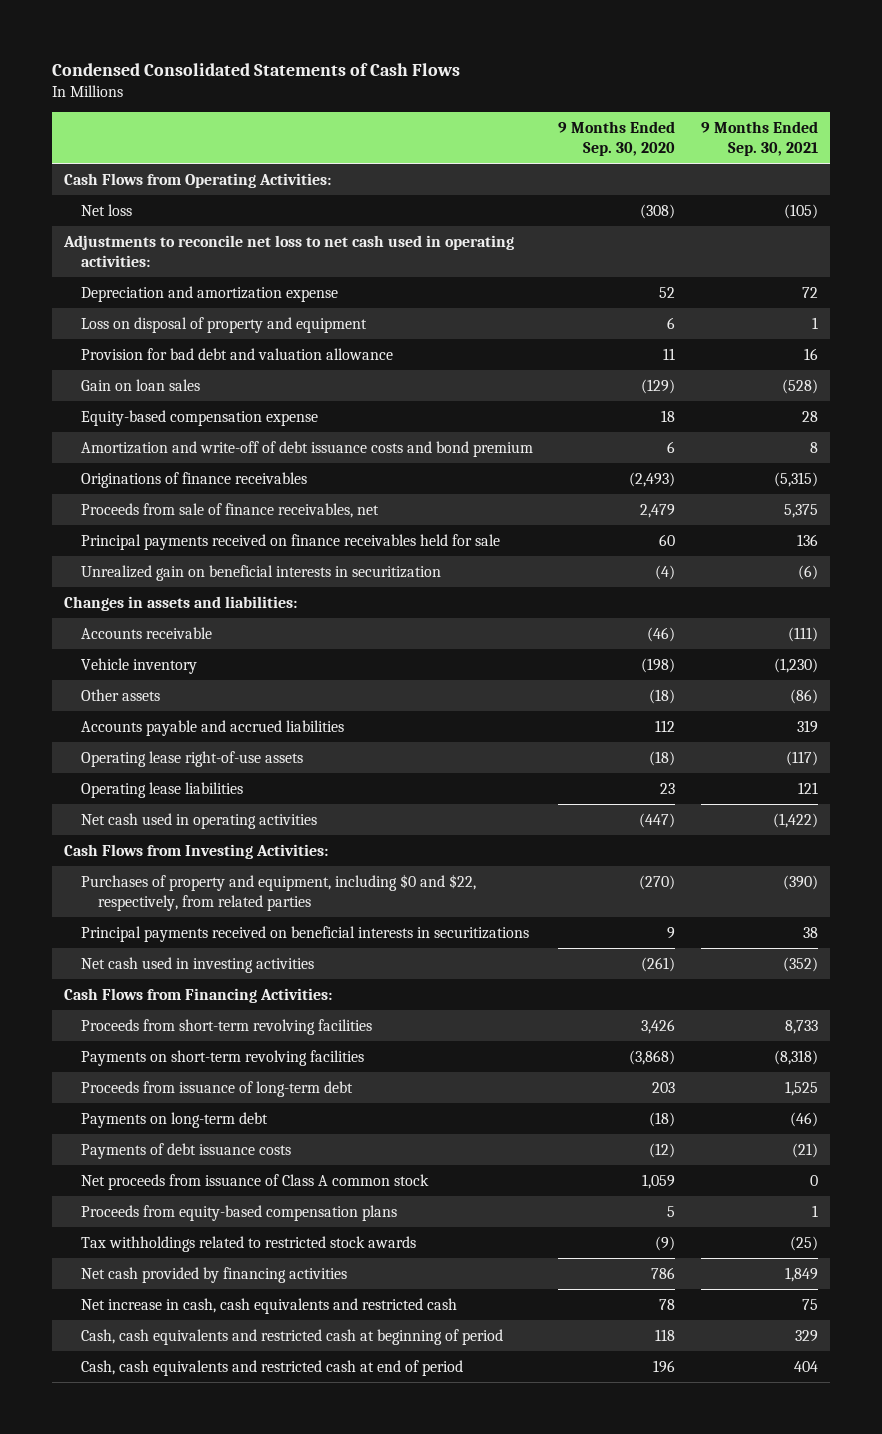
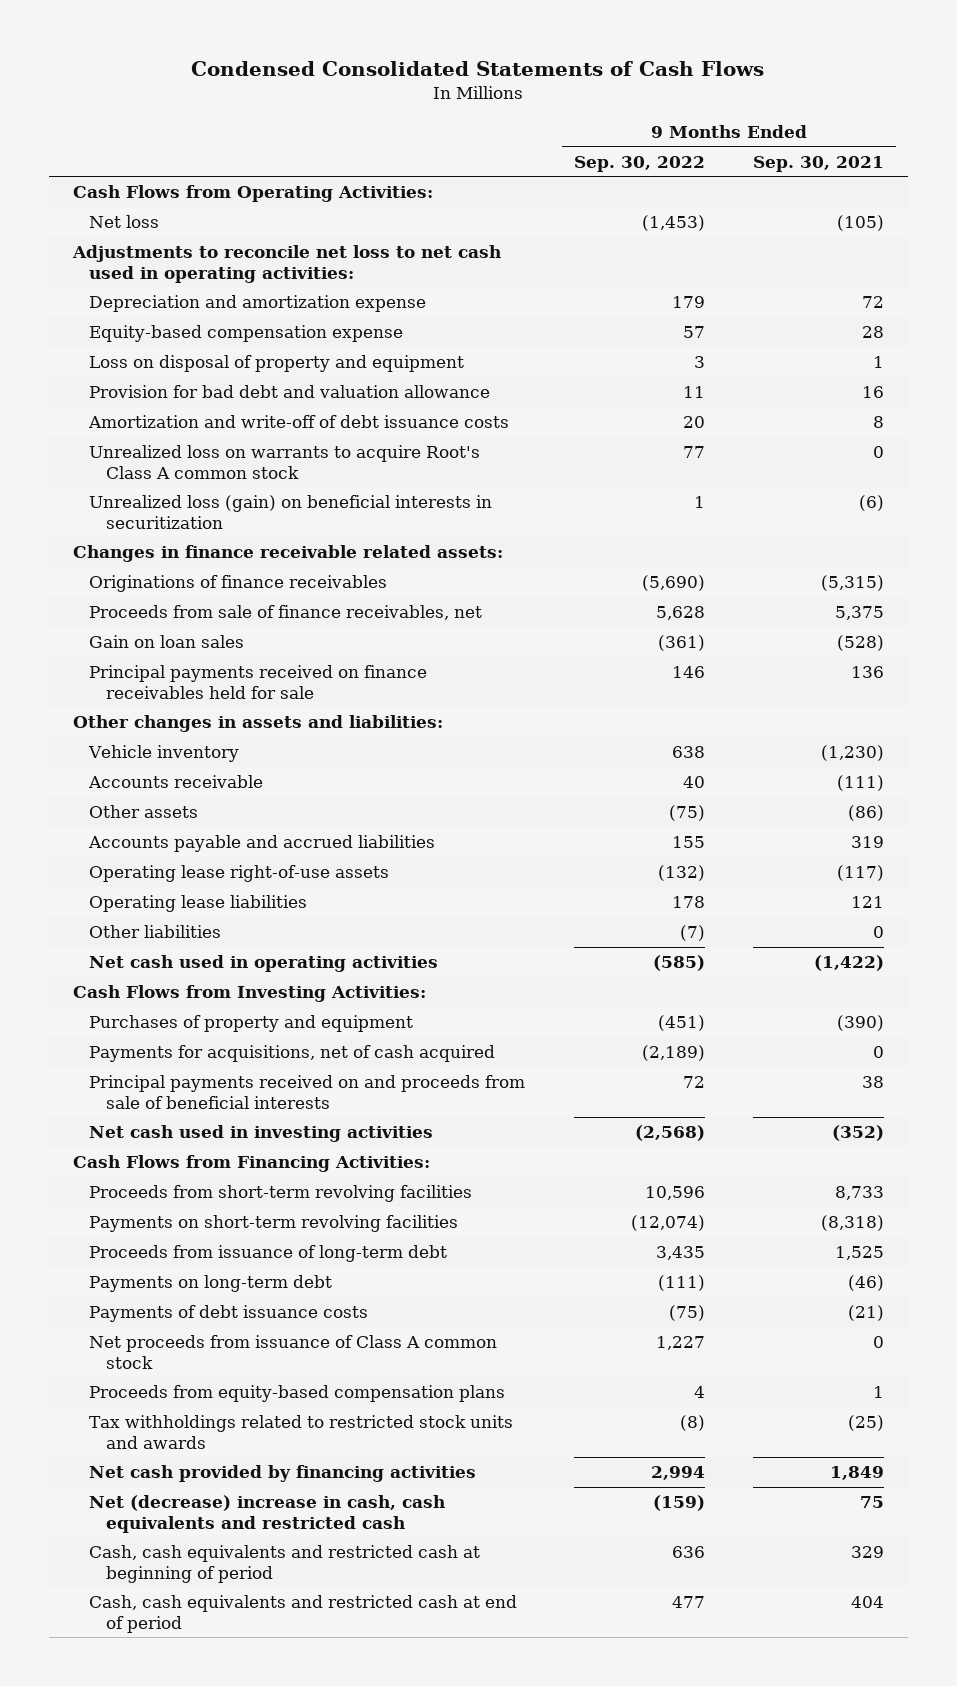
- | 9 Months Ended Sep. 30, 2020 | 9 Months Ended Sep. 30, 2021
+ | 9 Months Ended Sep. 30, 2022 | 9 Months Ended Sep. 30, 2021
moved up: Equity-based compensation expense | 57 | 28
- Amortization and write-off of debt issuance costs and bond premium | 6 | 8
+ Amortization and write-off of debt issuance costs | 20 | 8
+ Unrealized loss on warrants to acquire Root's Class A common stock | 77 | 0
+ Unrealized loss (gain) on beneficial interests in securitization | 1 | (6)
+ Changes in finance receivable related assets:
moved down: Gain on loan sales | (361) | (528)
- Unrealized gain on beneficial interests in securitization | (4) | (6)
- Changes in assets and liabilities:
+ Other changes in assets and liabilities:
moved down: Accounts receivable | 40 | (111)
+ Other liabilities | (7) | 0
- Purchases of property and equipment, including $0 and $22, respectively, from related parties | (270) | (390)
- Principal payments received on beneficial interests in securitizations | 9 | 38
+ Purchases of property and equipment | (451) | (390)
+ Payments for acquisitions, net of cash acquired | (2,189) | 0
+ Principal payments received on and proceeds from sale of beneficial interests | 72 | 38
- Tax withholdings related to restricted stock awards | (9) | (25)
+ Tax withholdings related to restricted stock units and awards | (8) | (25)
- Net increase in cash, cash equivalents and restricted cash | 78 | 75
+ Net (decrease) increase in cash, cash equivalents and restricted cash | (159) | 75

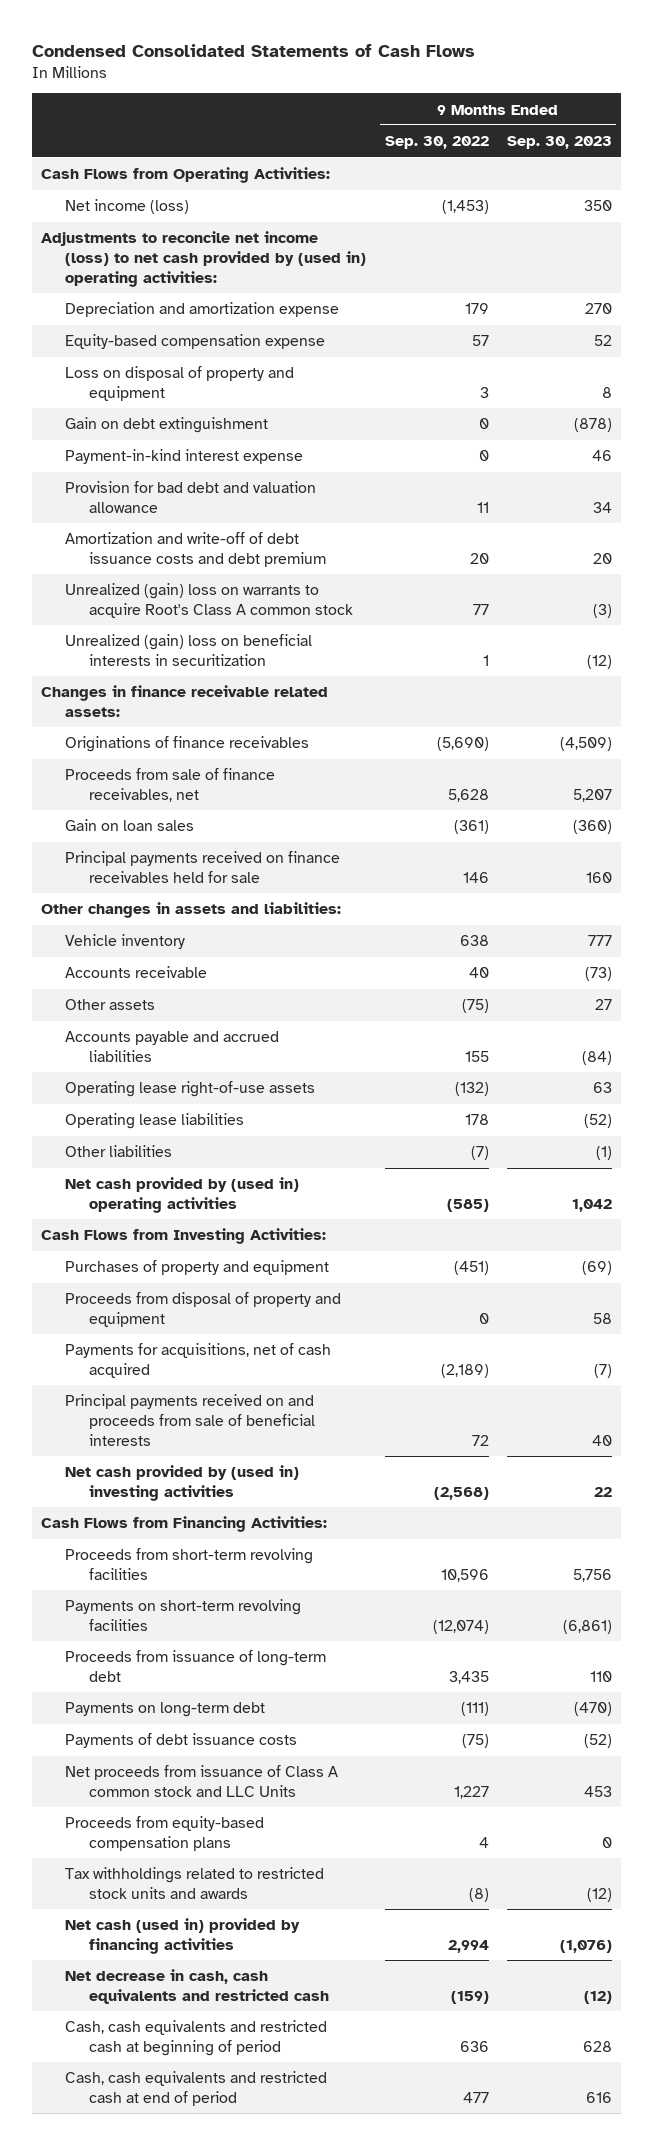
- | 9 Months Ended Sep. 30, 2022 | 9 Months Ended Sep. 30, 2021
+ | 9 Months Ended Sep. 30, 2022 | 9 Months Ended Sep. 30, 2023
- Net loss | (1,453) | (105)
- Adjustments to reconcile net loss to net cash used in operating activities:
+ Net income (loss) | (1,453) | 350
+ Adjustments to reconcile net income (loss) to net cash provided by (used in) operating activities:
+ Gain on debt extinguishment | 0 | (878)
+ Payment-in-kind interest expense | 0 | 46
- Amortization and write-off of debt issuance costs | 20 | 8
- Unrealized loss on warrants to acquire Root's Class A common stock | 77 | 0
- Unrealized loss (gain) on beneficial interests in securitization | 1 | (6)
+ Amortization and write-off of debt issuance costs and debt premium | 20 | 20
+ Unrealized (gain) loss on warrants to acquire Root's Class A common stock | 77 | (3)
+ Unrealized (gain) loss on beneficial interests in securitization | 1 | (12)
- Net cash used in operating activities | (585) | (1,422)
+ Net cash provided by (used in) operating activities | (585) | 1,042
+ Proceeds from disposal of property and equipment | 0 | 58
- Net cash used in investing activities | (2,568) | (352)
+ Net cash provided by (used in) investing activities | (2,568) | 22
- Net proceeds from issuance of Class A common stock | 1,227 | 0
+ Net proceeds from issuance of Class A common stock and LLC Units | 1,227 | 453
- Net cash provided by financing activities | 2,994 | 1,849
- Net (decrease) increase in cash, cash equivalents and restricted cash | (159) | 75
+ Net cash (used in) provided by financing activities | 2,994 | (1,076)
+ Net decrease in cash, cash equivalents and restricted cash | (159) | (12)

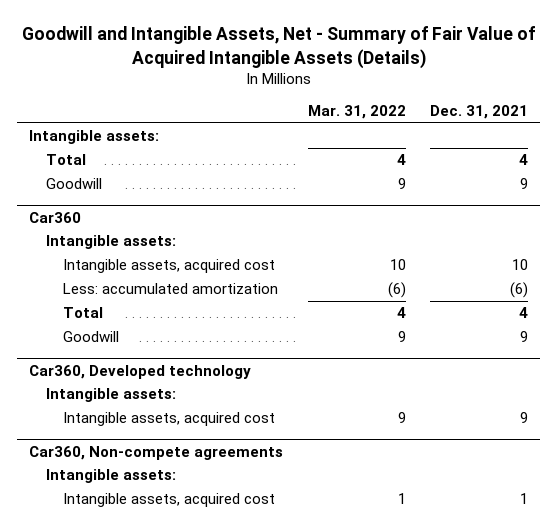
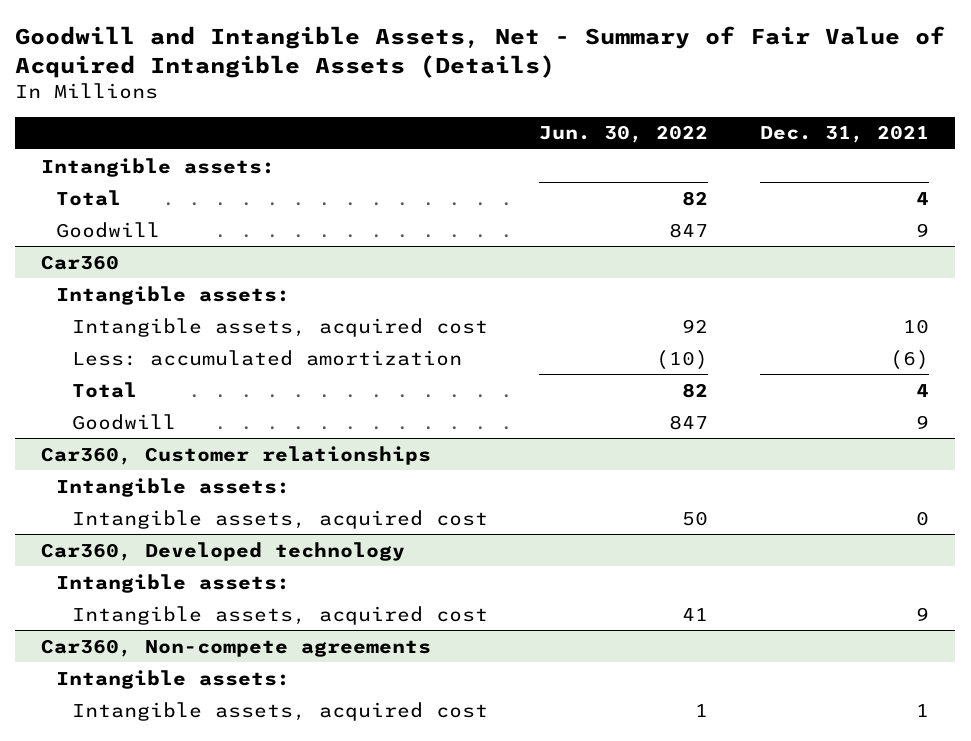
- | Mar. 31, 2022 | Dec. 31, 2021
+ | Jun. 30, 2022 | Dec. 31, 2021
+ Car360, Customer relationships
+ Intangible assets:
+ Intangible assets, acquired cost | 50 | 0

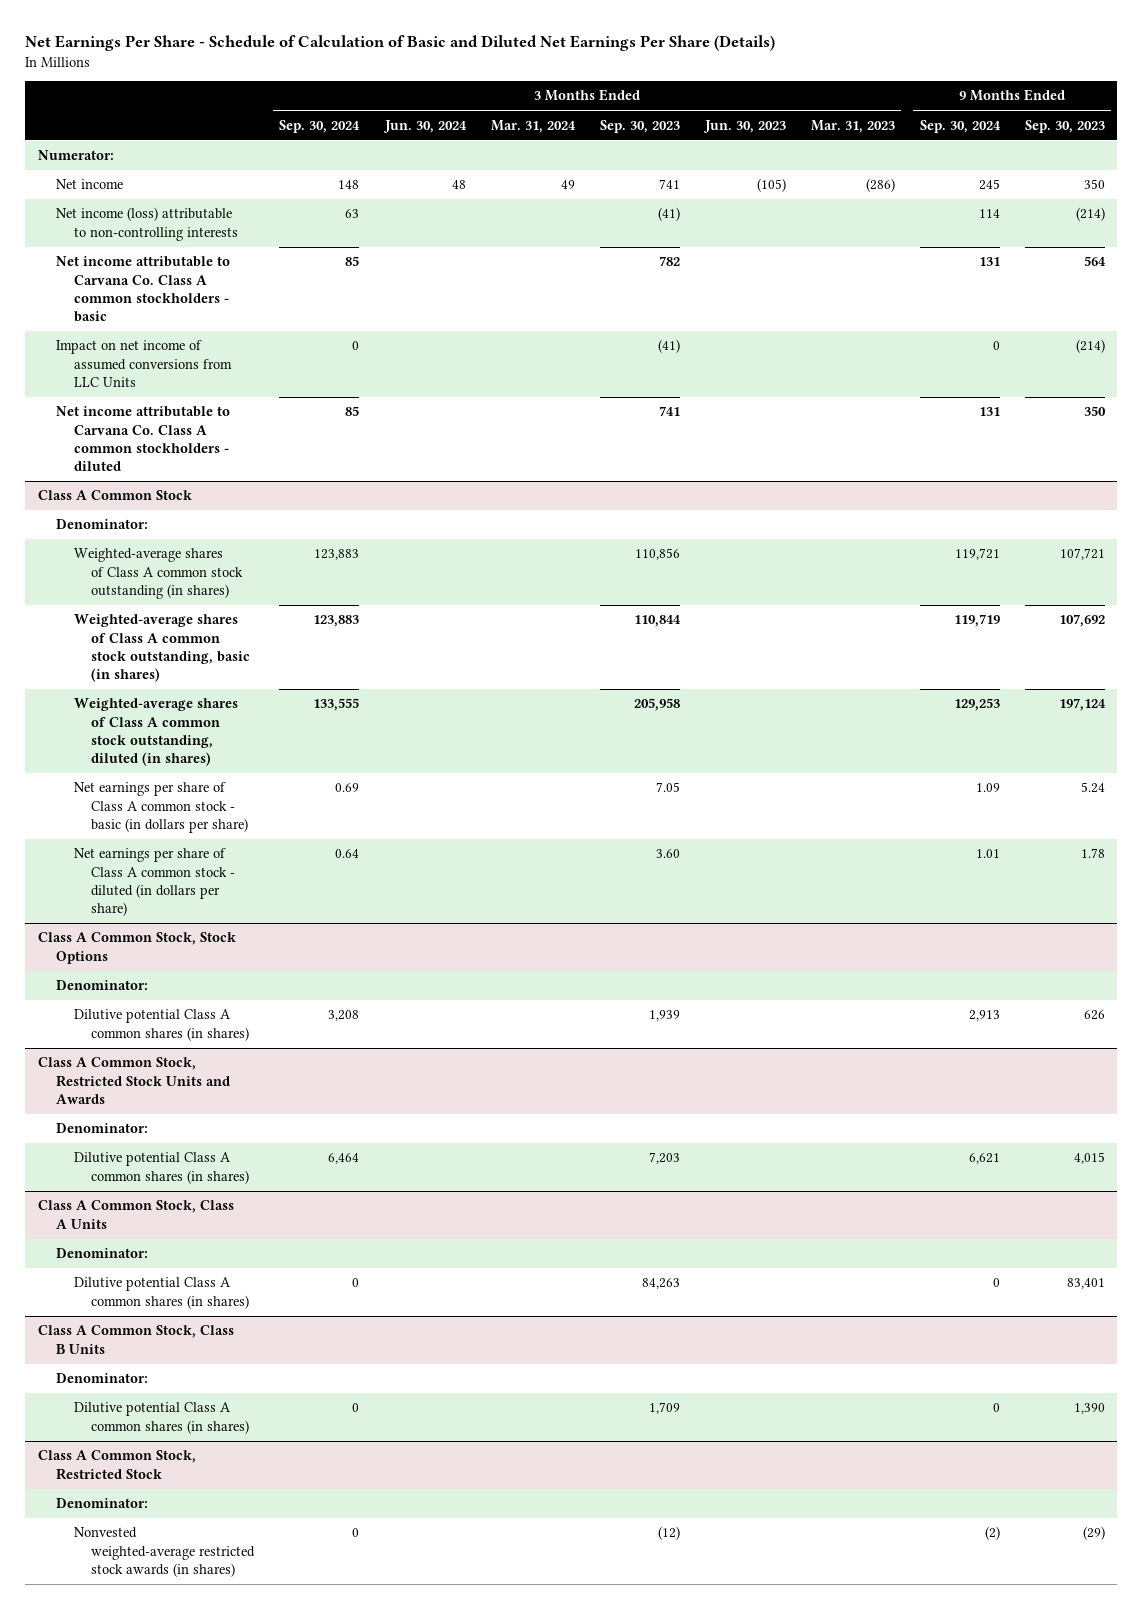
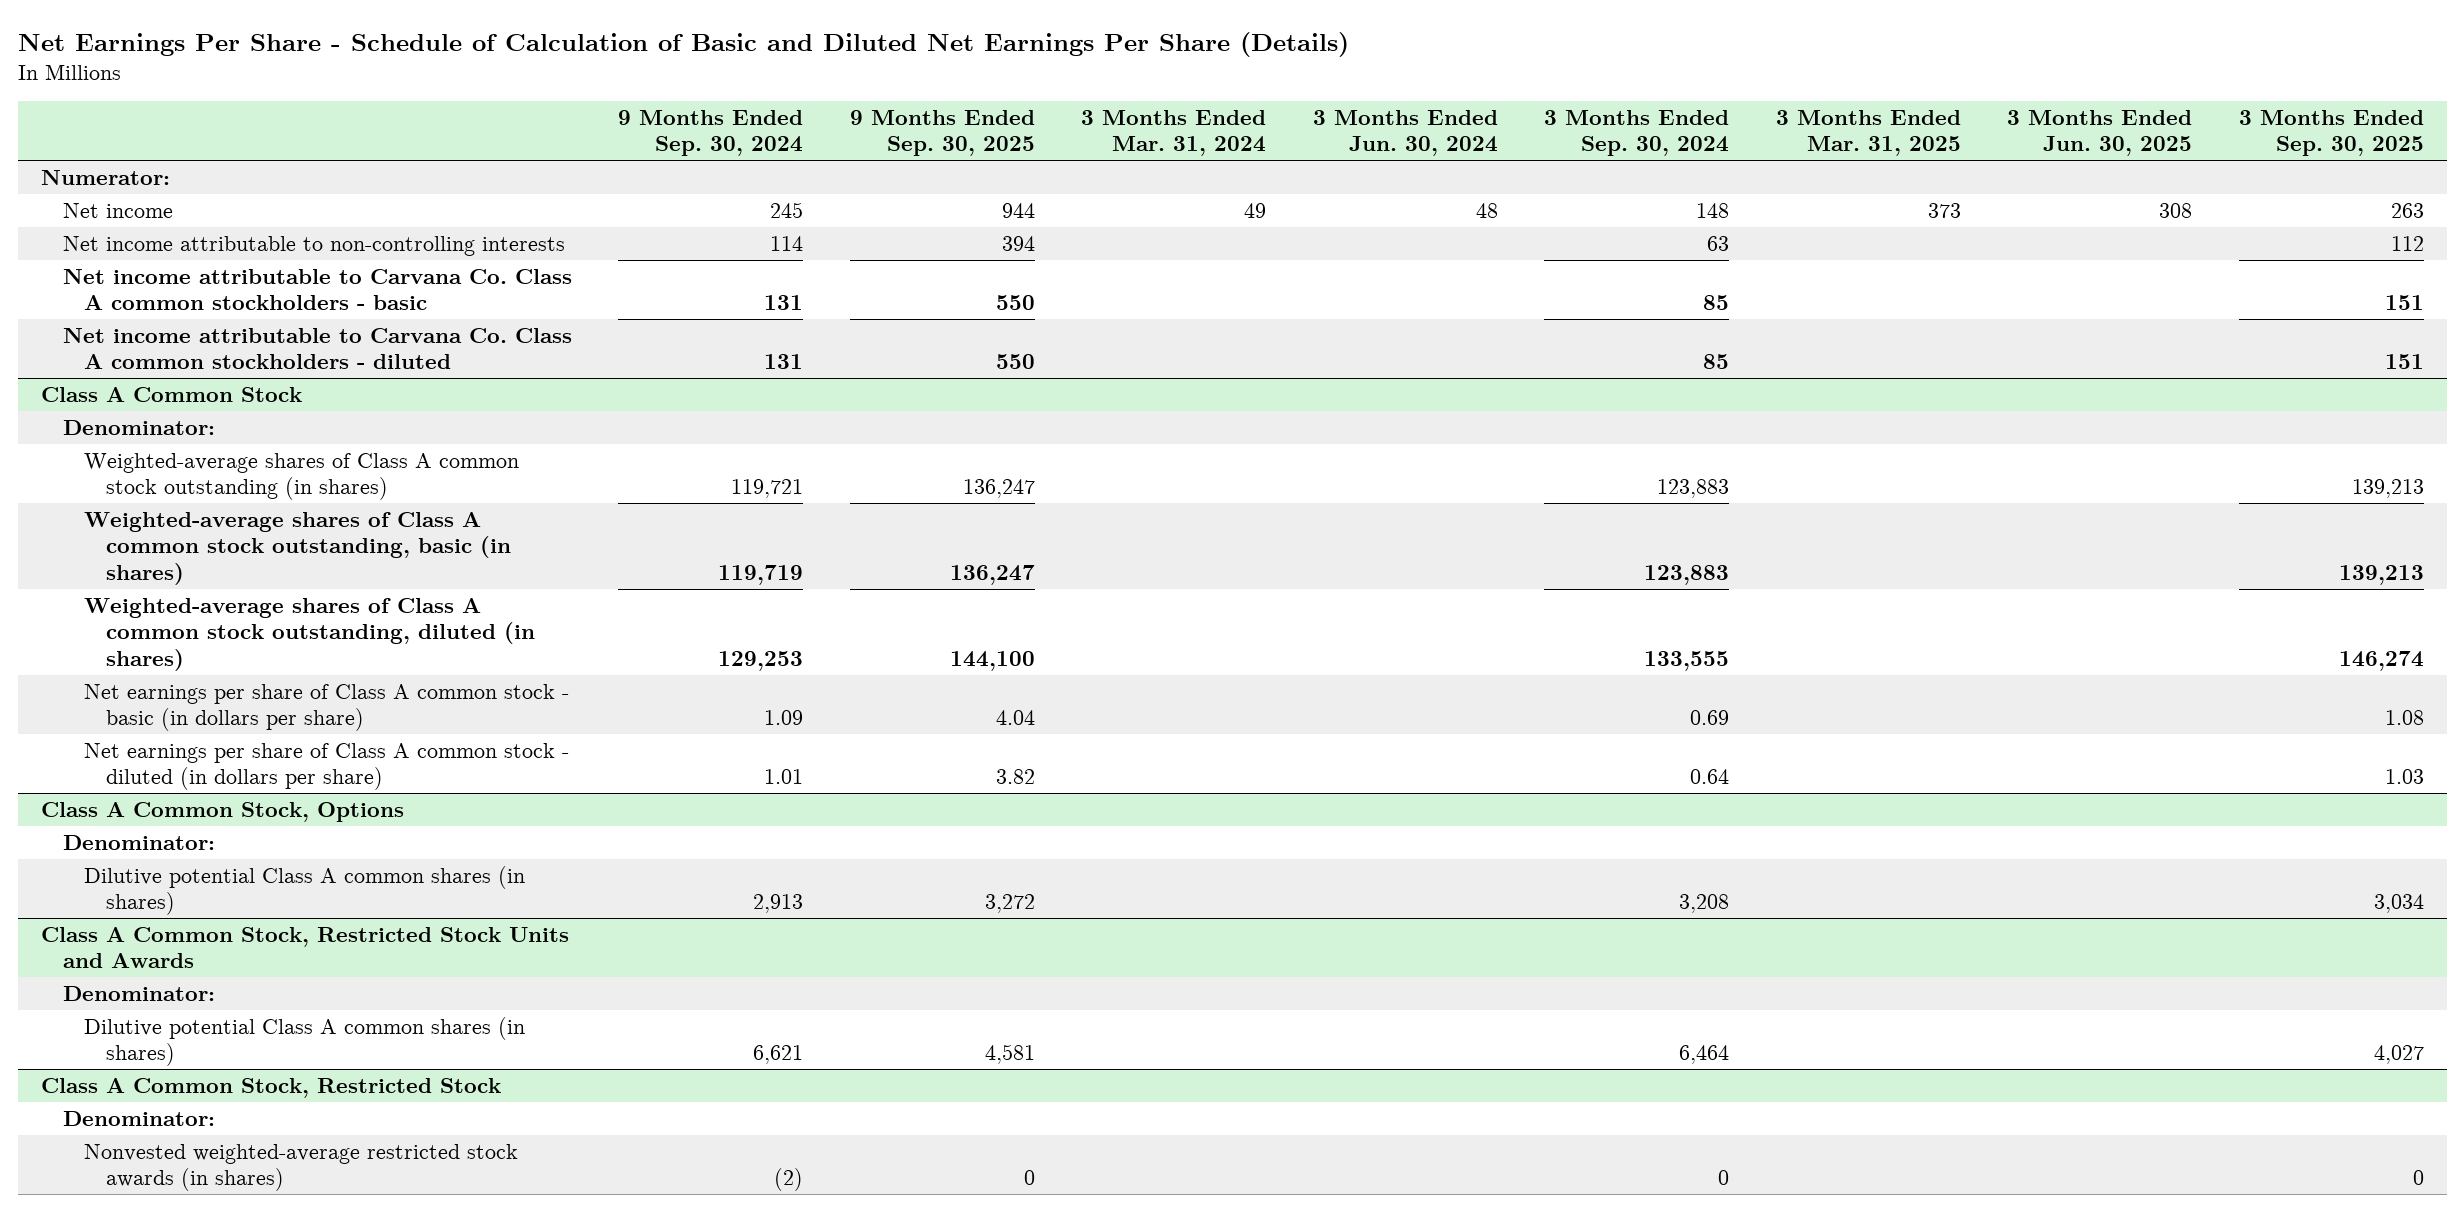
- | 3 Months Ended Sep. 30, 2024 | 3 Months Ended Jun. 30, 2024 | 3 Months Ended Mar. 31, 2024 | 3 Months Ended Sep. 30, 2023 | 3 Months Ended Jun. 30, 2023 | 3 Months Ended Mar. 31, 2023 | 9 Months Ended Sep. 30, 2024 | 9 Months Ended Sep. 30, 2023
+ | 9 Months Ended Sep. 30, 2024 | 9 Months Ended Sep. 30, 2025 | 3 Months Ended Mar. 31, 2024 | 3 Months Ended Jun. 30, 2024 | 3 Months Ended Sep. 30, 2024 | 3 Months Ended Mar. 31, 2025 | 3 Months Ended Jun. 30, 2025 | 3 Months Ended Sep. 30, 2025
- Net income (loss) attributable to non-controlling interests | 63 | | | (41) | | | 114 | (214)
+ Net income attributable to non-controlling interests | 114 | 394 | | | 63 | | | 112
- Impact on net income of assumed conversions from LLC Units | 0 | | | (41) | | | 0 | (214)
- Class A Common Stock, Stock Options
+ Class A Common Stock, Options
- Class A Common Stock, Class A Units
- Denominator:
- Dilutive potential Class A common shares (in shares) | 0 | | | 84,263 | | | 0 | 83,401
- Class A Common Stock, Class B Units
- Denominator:
- Dilutive potential Class A common shares (in shares) | 0 | | | 1,709 | | | 0 | 1,390

